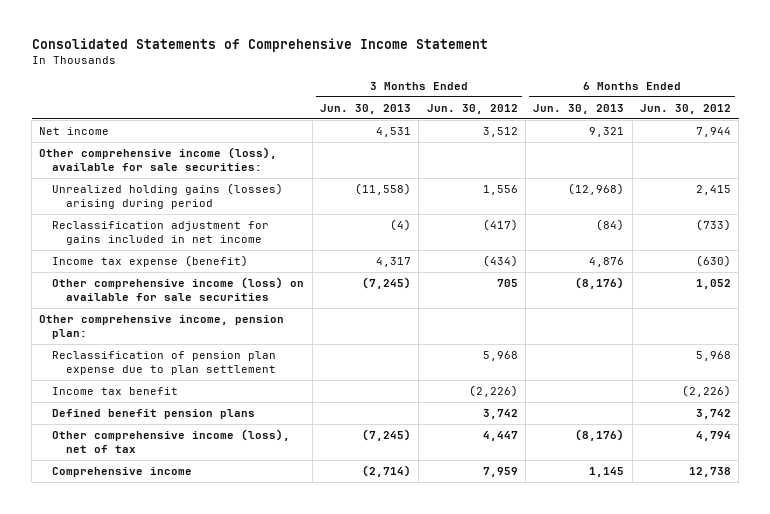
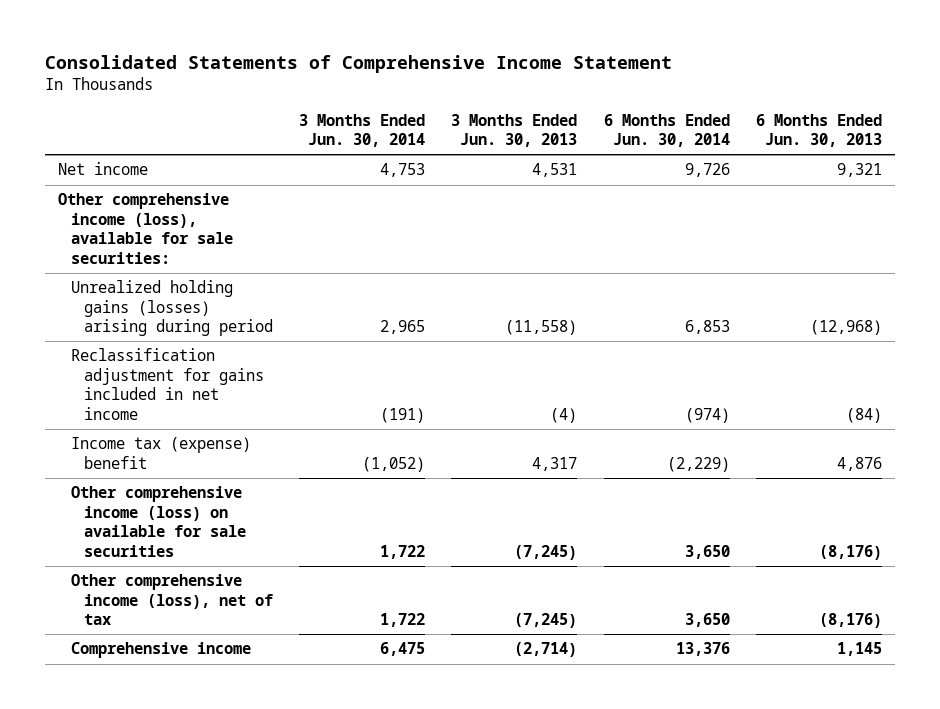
- | 3 Months Ended Jun. 30, 2013 | 3 Months Ended Jun. 30, 2012 | 6 Months Ended Jun. 30, 2013 | 6 Months Ended Jun. 30, 2012
+ | 3 Months Ended Jun. 30, 2014 | 3 Months Ended Jun. 30, 2013 | 6 Months Ended Jun. 30, 2014 | 6 Months Ended Jun. 30, 2013
- Income tax expense (benefit) | 4,317 | (434) | 4,876 | (630)
+ Income tax (expense) benefit | (1,052) | 4,317 | (2,229) | 4,876
- Other comprehensive income, pension plan:
- Reclassification of pension plan expense due to plan settlement | | 5,968 | | 5,968
- Income tax benefit | | (2,226) | | (2,226)
- Defined benefit pension plans | | 3,742 | | 3,742

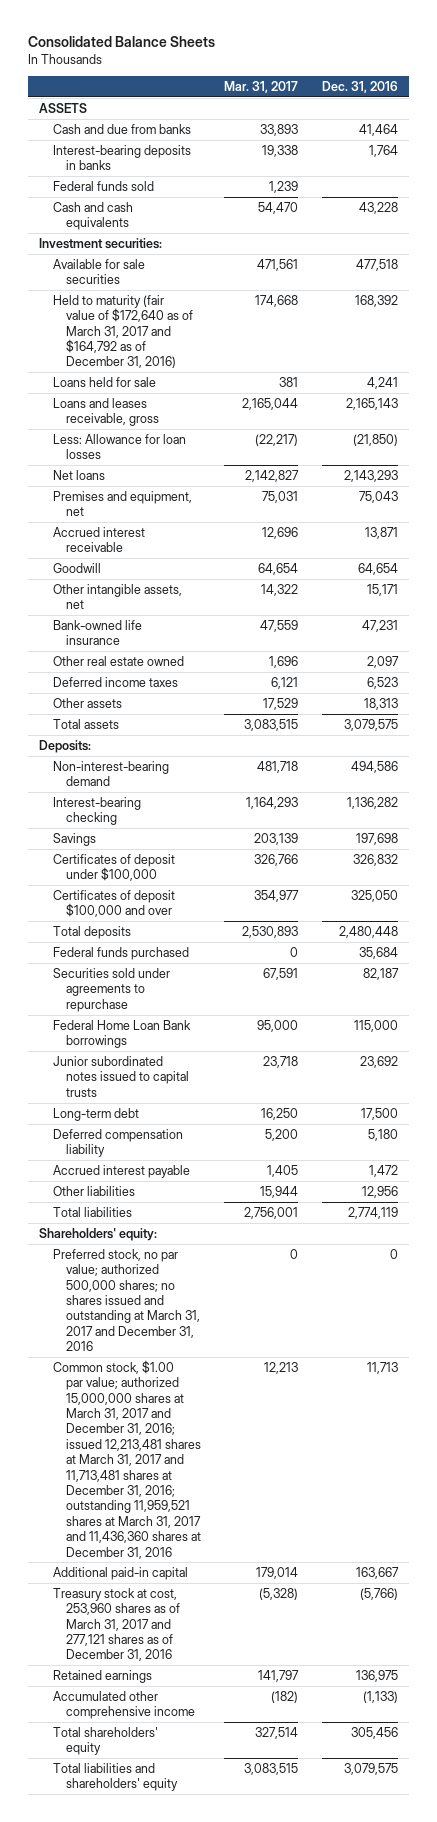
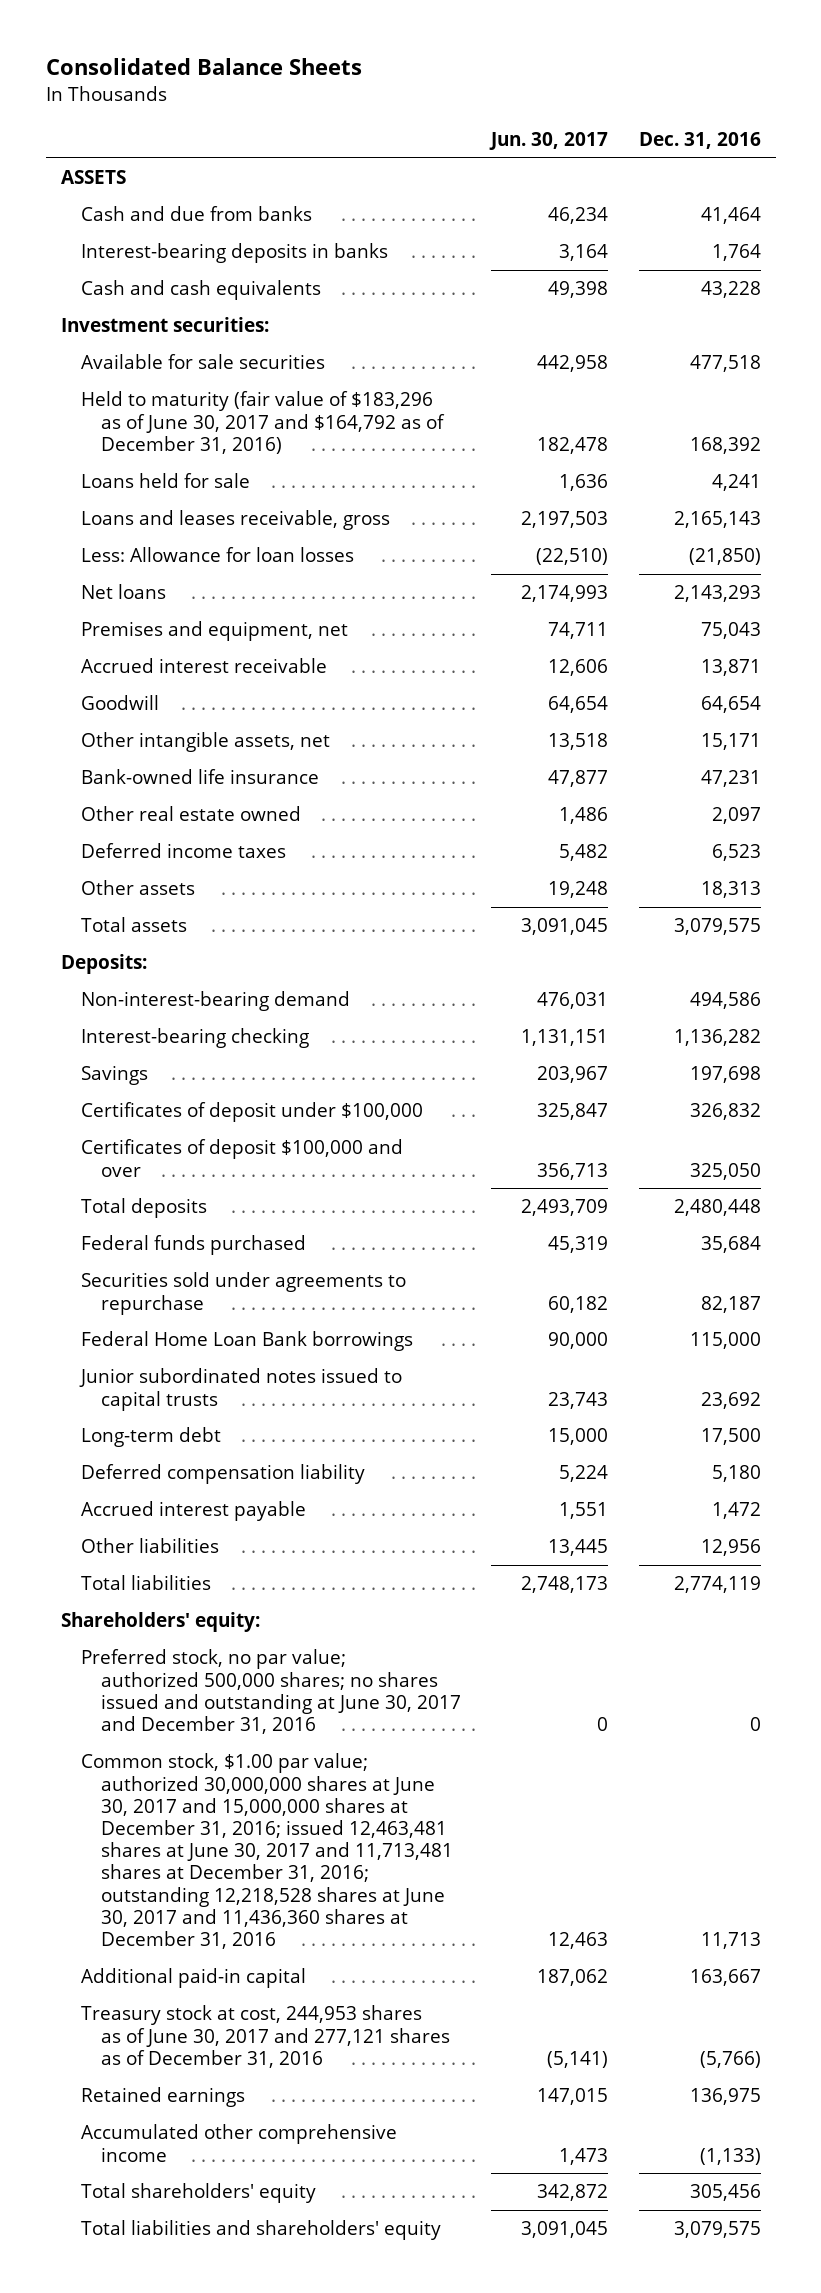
- | Mar. 31, 2017 | Dec. 31, 2016
+ | Jun. 30, 2017 | Dec. 31, 2016
- Federal funds sold | 1,239 |
- Held to maturity (fair value of $172,640 as of March 31, 2017 and $164,792 as of December 31, 2016) | 174,668 | 168,392
+ Held to maturity (fair value of $183,296 as of June 30, 2017 and $164,792 as of December 31, 2016) | 182,478 | 168,392
- Preferred stock, no par value; authorized 500,000 shares; no shares issued and outstanding at March 31, 2017 and December 31, 2016 | 0 | 0
- Common stock, $1.00 par value; authorized 15,000,000 shares at March 31, 2017 and December 31, 2016; issued 12,213,481 shares at March 31, 2017 and 11,713,481 shares at December 31, 2016; outstanding 11,959,521 shares at March 31, 2017 and 11,436,360 shares at December 31, 2016 | 12,213 | 11,713
+ Preferred stock, no par value; authorized 500,000 shares; no shares issued and outstanding at June 30, 2017 and December 31, 2016 | 0 | 0
+ Common stock, $1.00 par value; authorized 30,000,000 shares at June 30, 2017 and 15,000,000 shares at December 31, 2016; issued 12,463,481 shares at June 30, 2017 and 11,713,481 shares at December 31, 2016; outstanding 12,218,528 shares at June 30, 2017 and 11,436,360 shares at December 31, 2016 | 12,463 | 11,713
- Treasury stock at cost, 253,960 shares as of March 31, 2017 and 277,121 shares as of December 31, 2016 | (5,328) | (5,766)
+ Treasury stock at cost, 244,953 shares as of June 30, 2017 and 277,121 shares as of December 31, 2016 | (5,141) | (5,766)

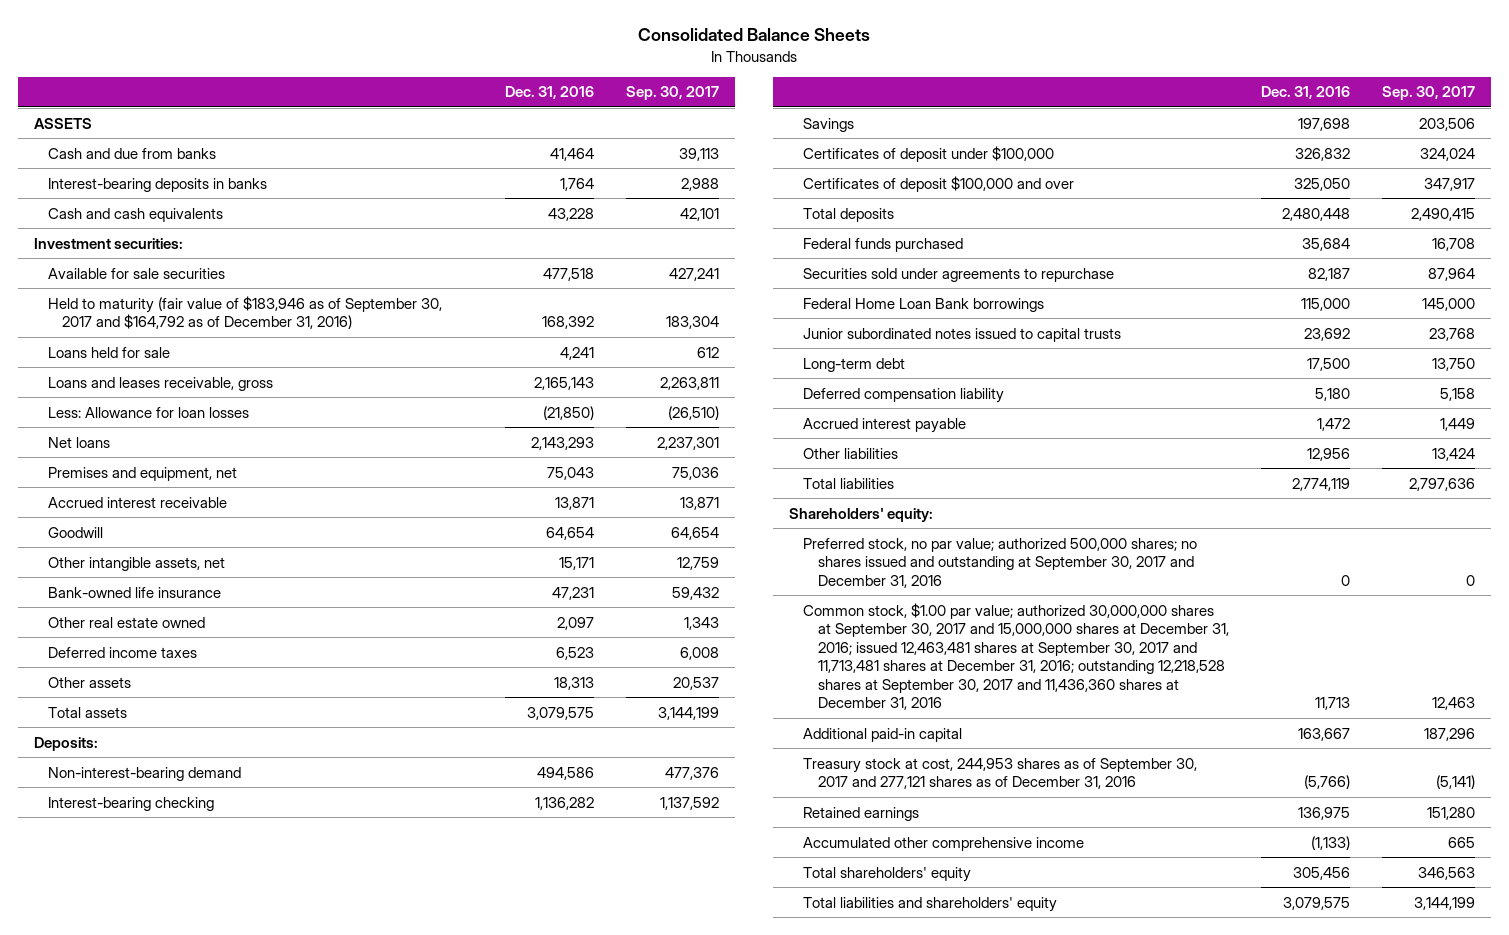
- | Jun. 30, 2017 | Dec. 31, 2016
+ | Dec. 31, 2016 | Sep. 30, 2017
- Held to maturity (fair value of $183,296 as of June 30, 2017 and $164,792 as of December 31, 2016) | 182,478 | 168,392
+ Held to maturity (fair value of $183,946 as of September 30, 2017 and $164,792 as of December 31, 2016) | 168,392 | 183,304
- Preferred stock, no par value; authorized 500,000 shares; no shares issued and outstanding at June 30, 2017 and December 31, 2016 | 0 | 0
- Common stock, $1.00 par value; authorized 30,000,000 shares at June 30, 2017 and 15,000,000 shares at December 31, 2016; issued 12,463,481 shares at June 30, 2017 and 11,713,481 shares at December 31, 2016; outstanding 12,218,528 shares at June 30, 2017 and 11,436,360 shares at December 31, 2016 | 12,463 | 11,713
+ Preferred stock, no par value; authorized 500,000 shares; no shares issued and outstanding at September 30, 2017 and December 31, 2016 | 0 | 0
+ Common stock, $1.00 par value; authorized 30,000,000 shares at September 30, 2017 and 15,000,000 shares at December 31, 2016; issued 12,463,481 shares at September 30, 2017 and 11,713,481 shares at December 31, 2016; outstanding 12,218,528 shares at September 30, 2017 and 11,436,360 shares at December 31, 2016 | 11,713 | 12,463
- Treasury stock at cost, 244,953 shares as of June 30, 2017 and 277,121 shares as of December 31, 2016 | (5,141) | (5,766)
+ Treasury stock at cost, 244,953 shares as of September 30, 2017 and 277,121 shares as of December 31, 2016 | (5,766) | (5,141)

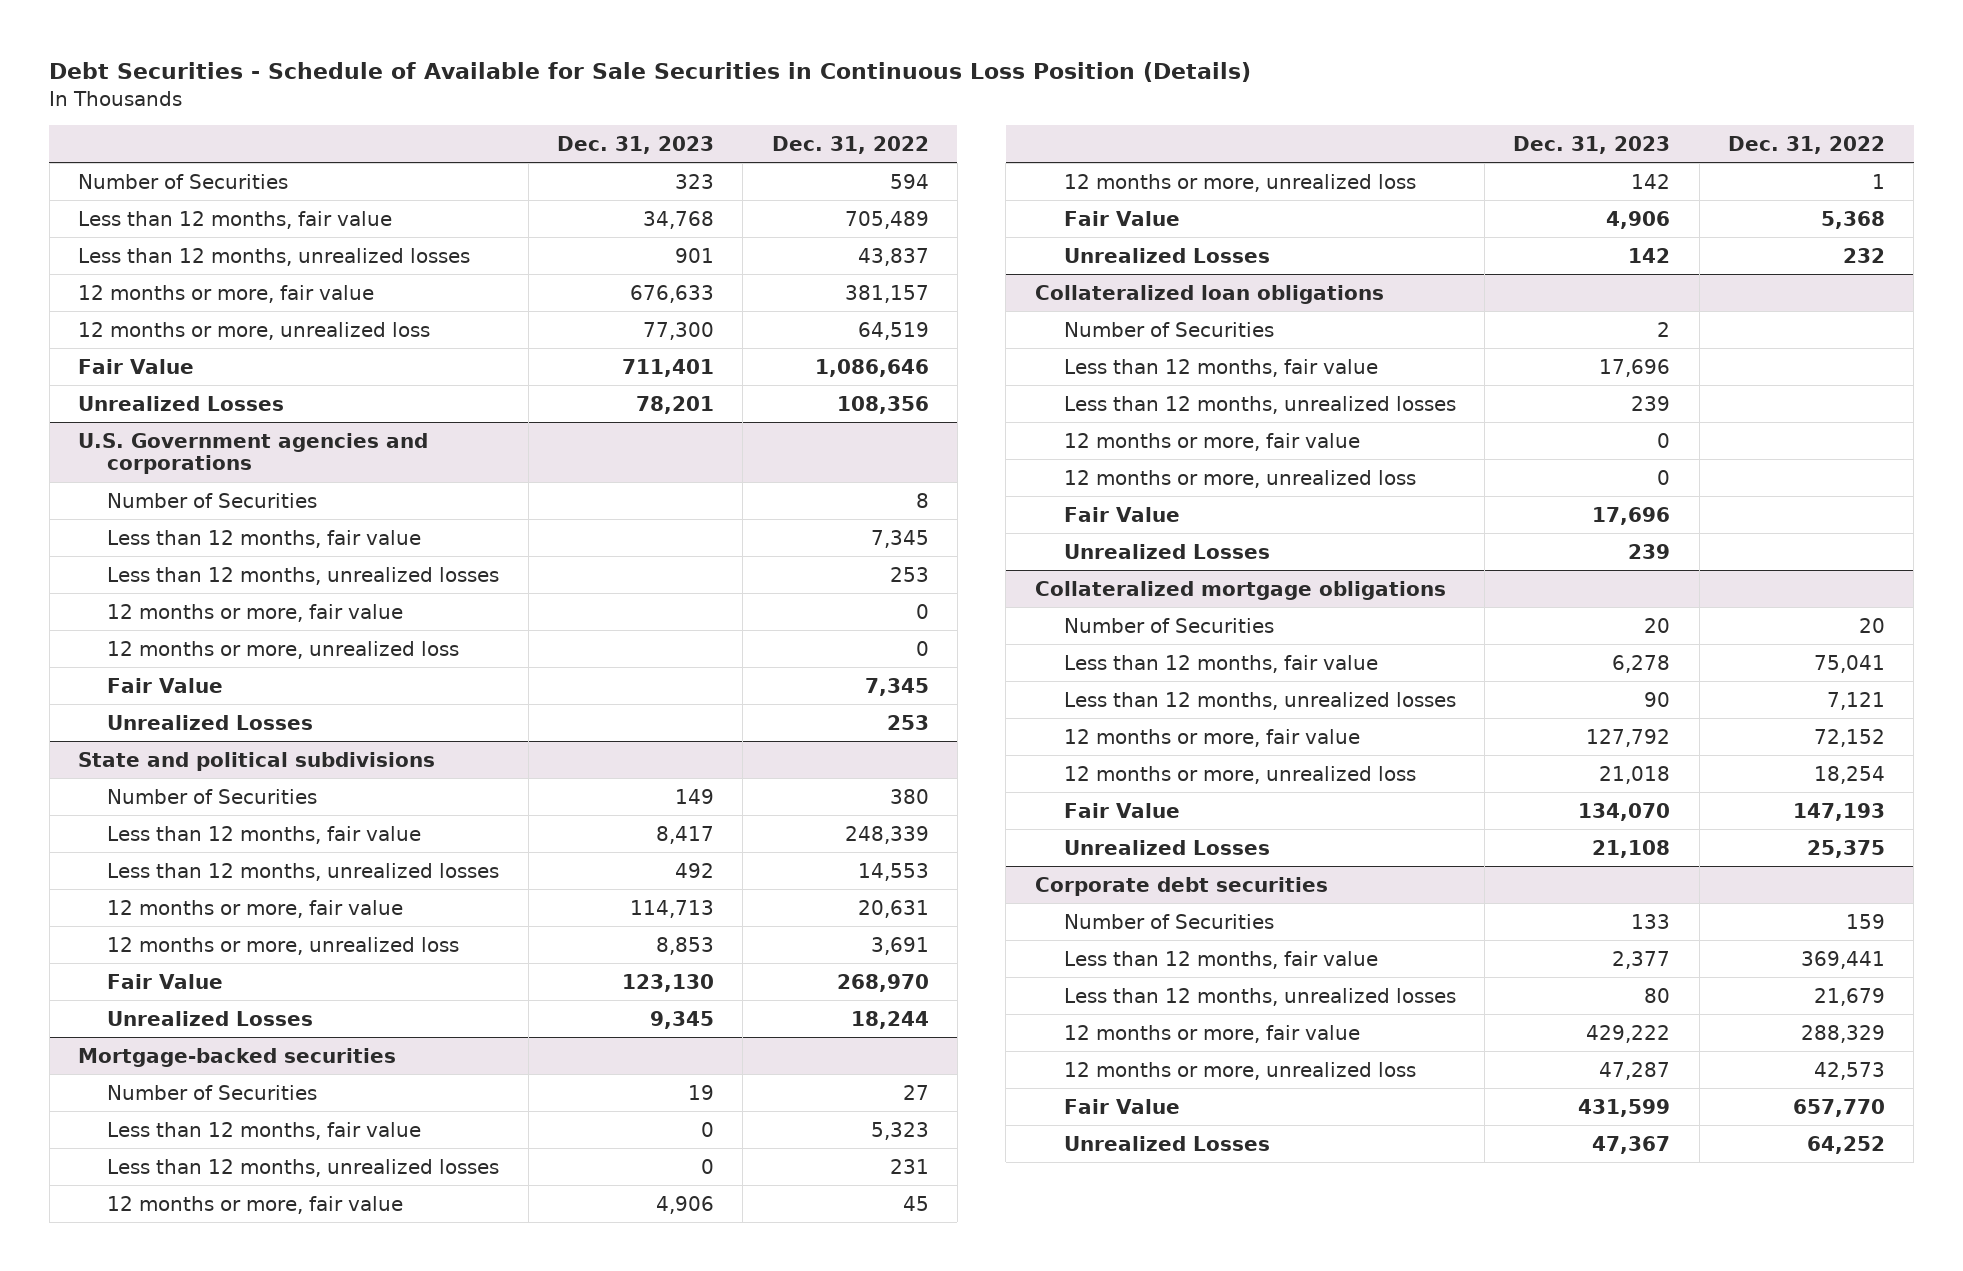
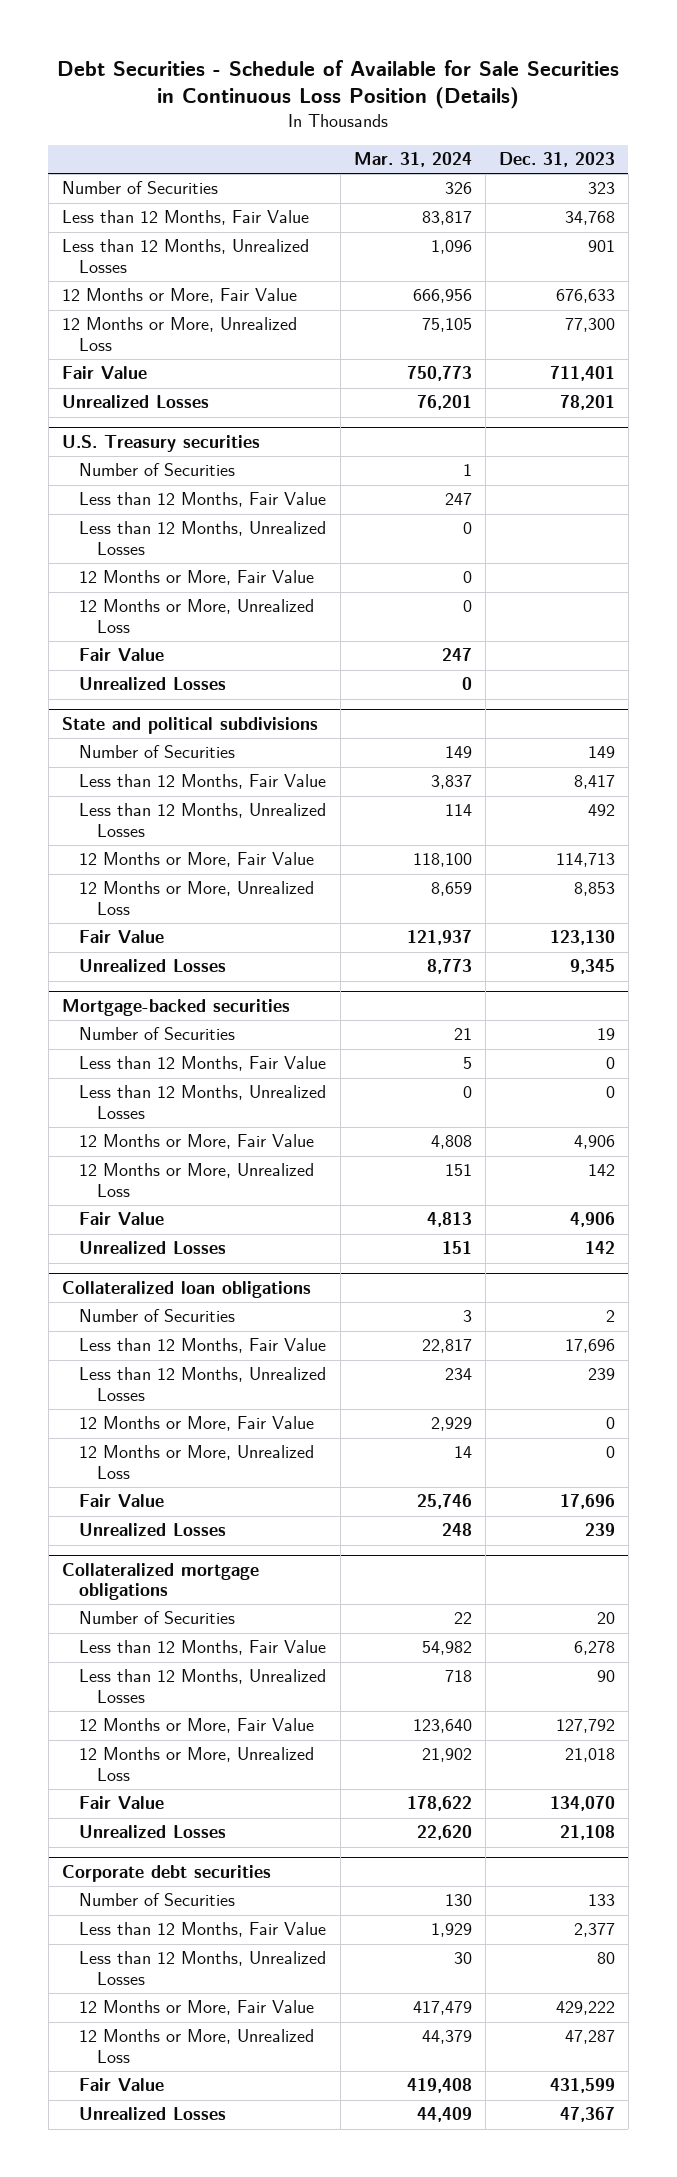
- | Dec. 31, 2023 | Dec. 31, 2022
+ | Mar. 31, 2024 | Dec. 31, 2023
- Less than 12 months, fair value | 34,768 | 705,489
- Less than 12 months, unrealized losses | 901 | 43,837
- 12 months or more, fair value | 676,633 | 381,157
- 12 months or more, unrealized loss | 77,300 | 64,519
+ Less than 12 Months, Fair Value | 83,817 | 34,768
+ Less than 12 Months, Unrealized Losses | 1,096 | 901
+ 12 Months or More, Fair Value | 666,956 | 676,633
+ 12 Months or More, Unrealized Loss | 75,105 | 77,300
- U.S. Government agencies and corporations
+ U.S. Treasury securities
- Less than 12 months, fair value | | 7,345
- Less than 12 months, unrealized losses | | 253
- 12 months or more, fair value | | 0
- 12 months or more, unrealized loss | | 0
+ Less than 12 Months, Fair Value | 247 |
+ Less than 12 Months, Unrealized Losses | 0 |
+ 12 Months or More, Fair Value | 0 |
+ 12 Months or More, Unrealized Loss | 0 |
@ State and political subdivisions
- Less than 12 months, fair value | 8,417 | 248,339
- Less than 12 months, unrealized losses | 492 | 14,553
- 12 months or more, fair value | 114,713 | 20,631
- 12 months or more, unrealized loss | 8,853 | 3,691
+ Less than 12 Months, Fair Value | 3,837 | 8,417
+ Less than 12 Months, Unrealized Losses | 114 | 492
+ 12 Months or More, Fair Value | 118,100 | 114,713
+ 12 Months or More, Unrealized Loss | 8,659 | 8,853
@ Mortgage-backed securities
- Less than 12 months, fair value | 0 | 5,323
- Less than 12 months, unrealized losses | 0 | 231
- 12 months or more, fair value | 4,906 | 45
- 12 months or more, unrealized loss | 142 | 1
+ Less than 12 Months, Fair Value | 5 | 0
+ Less than 12 Months, Unrealized Losses | 0 | 0
+ 12 Months or More, Fair Value | 4,808 | 4,906
+ 12 Months or More, Unrealized Loss | 151 | 142
@ Collateralized loan obligations
- Less than 12 months, fair value | 17,696 |
- Less than 12 months, unrealized losses | 239 |
- 12 months or more, fair value | 0 |
- 12 months or more, unrealized loss | 0 |
+ Less than 12 Months, Fair Value | 22,817 | 17,696
+ Less than 12 Months, Unrealized Losses | 234 | 239
+ 12 Months or More, Fair Value | 2,929 | 0
+ 12 Months or More, Unrealized Loss | 14 | 0
@ Collateralized mortgage obligations
- Less than 12 months, fair value | 6,278 | 75,041
- Less than 12 months, unrealized losses | 90 | 7,121
- 12 months or more, fair value | 127,792 | 72,152
- 12 months or more, unrealized loss | 21,018 | 18,254
+ Less than 12 Months, Fair Value | 54,982 | 6,278
+ Less than 12 Months, Unrealized Losses | 718 | 90
+ 12 Months or More, Fair Value | 123,640 | 127,792
+ 12 Months or More, Unrealized Loss | 21,902 | 21,018
@ Corporate debt securities
- Less than 12 months, fair value | 2,377 | 369,441
- Less than 12 months, unrealized losses | 80 | 21,679
- 12 months or more, fair value | 429,222 | 288,329
- 12 months or more, unrealized loss | 47,287 | 42,573
+ Less than 12 Months, Fair Value | 1,929 | 2,377
+ Less than 12 Months, Unrealized Losses | 30 | 80
+ 12 Months or More, Fair Value | 417,479 | 429,222
+ 12 Months or More, Unrealized Loss | 44,379 | 47,287

